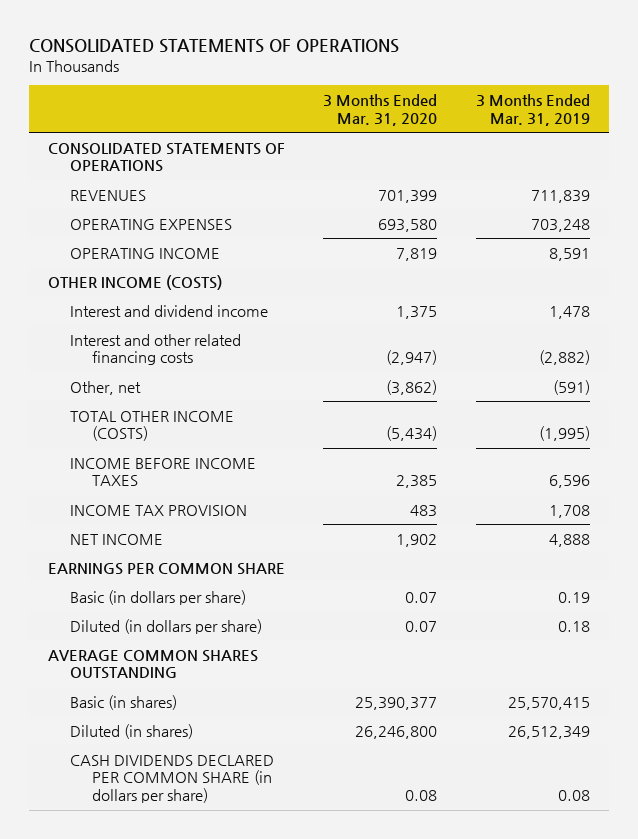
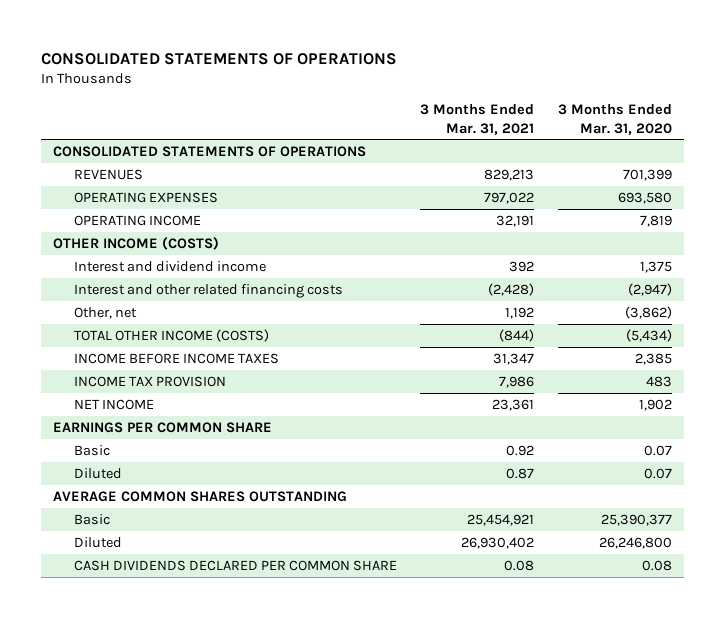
- | 3 Months Ended Mar. 31, 2020 | 3 Months Ended Mar. 31, 2019
+ | 3 Months Ended Mar. 31, 2021 | 3 Months Ended Mar. 31, 2020
- Basic (in dollars per share) | 0.07 | 0.19
- Diluted (in dollars per share) | 0.07 | 0.18
+ Basic | 0.92 | 0.07
+ Diluted | 0.87 | 0.07
- Basic (in shares) | 25,390,377 | 25,570,415
- Diluted (in shares) | 26,246,800 | 26,512,349
- CASH DIVIDENDS DECLARED PER COMMON SHARE (in dollars per share) | 0.08 | 0.08
+ Basic | 25,454,921 | 25,390,377
+ Diluted | 26,930,402 | 26,246,800
+ CASH DIVIDENDS DECLARED PER COMMON SHARE | 0.08 | 0.08

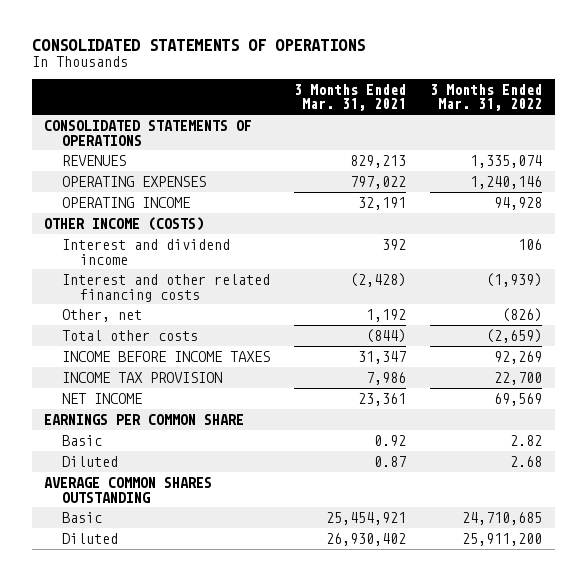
- | 3 Months Ended Mar. 31, 2021 | 3 Months Ended Mar. 31, 2020
+ | 3 Months Ended Mar. 31, 2021 | 3 Months Ended Mar. 31, 2022
- TOTAL OTHER INCOME (COSTS) | (844) | (5,434)
+ Total other costs | (844) | (2,659)
- CASH DIVIDENDS DECLARED PER COMMON SHARE | 0.08 | 0.08

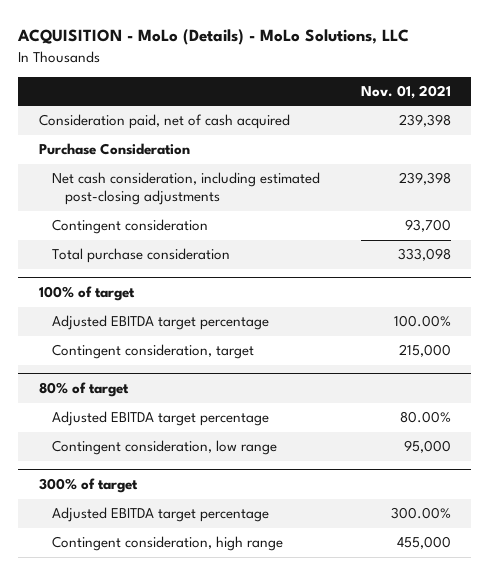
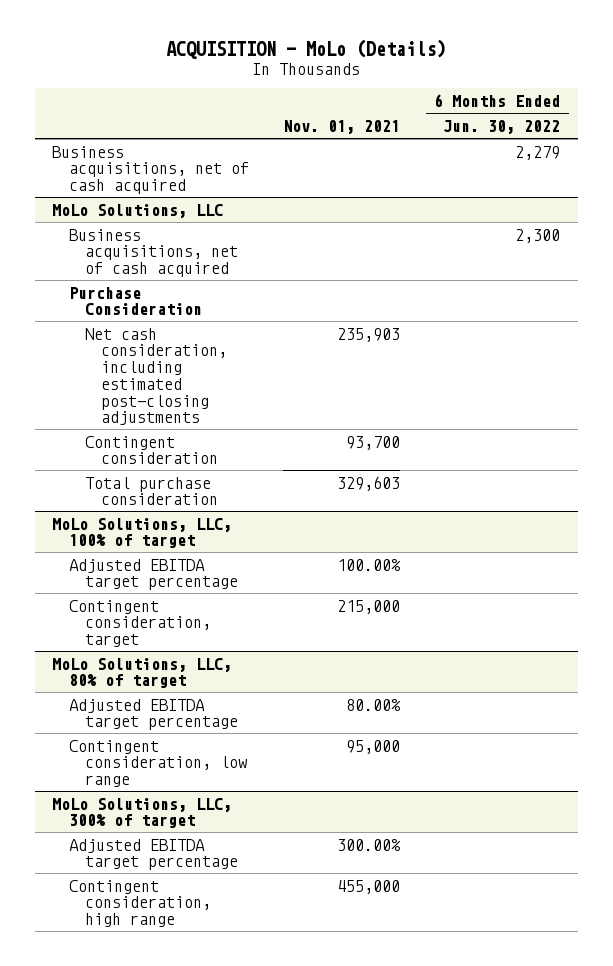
- ACQUISITION - MoLo (Details) - MoLo Solutions, LLC
+ ACQUISITION - MoLo (Details)
- | Nov. 01, 2021
+ | Nov. 01, 2021 | 6 Months Ended Jun. 30, 2022
- Consideration paid, net of cash acquired | 239,398
+ Business acquisitions, net of cash acquired | | 2,279
+ MoLo Solutions, LLC
+ Business acquisitions, net of cash acquired | | 2,300
- Net cash consideration, including estimated post-closing adjustments | 239,398
+ Net cash consideration, including estimated post-closing adjustments | 235,903 |
- Total purchase consideration | 333,098
- 100% of target
+ Total purchase consideration | 329,603 |
+ MoLo Solutions, LLC, 100% of target
- 80% of target
+ MoLo Solutions, LLC, 80% of target
- 300% of target
+ MoLo Solutions, LLC, 300% of target

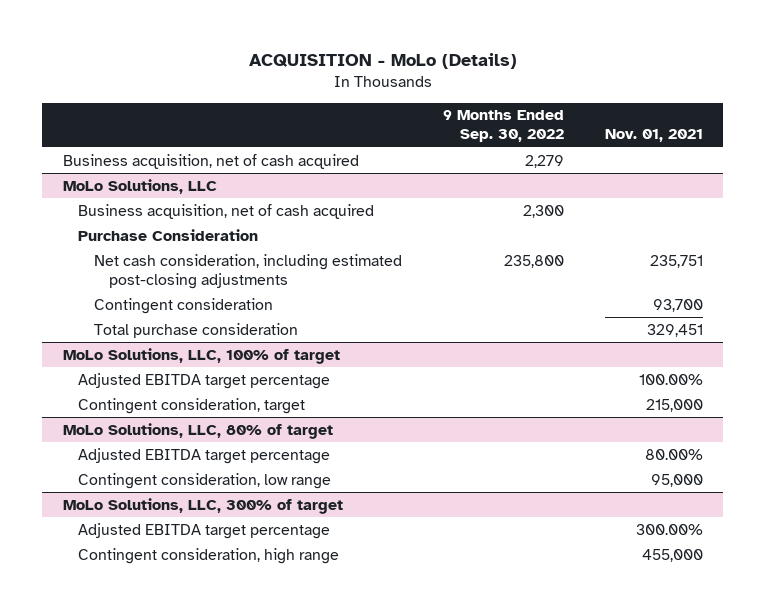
- | Nov. 01, 2021 | 6 Months Ended Jun. 30, 2022
+ | 9 Months Ended Sep. 30, 2022 | Nov. 01, 2021
- Business acquisitions, net of cash acquired | | 2,279
+ Business acquisition, net of cash acquired | 2,279 |
@ MoLo Solutions, LLC
- Business acquisitions, net of cash acquired | | 2,300
+ Business acquisition, net of cash acquired | 2,300 |
- Net cash consideration, including estimated post-closing adjustments | 235,903 |
+ Net cash consideration, including estimated post-closing adjustments | 235,800 | 235,751
- Total purchase consideration | 329,603 |
+ Total purchase consideration | | 329,451

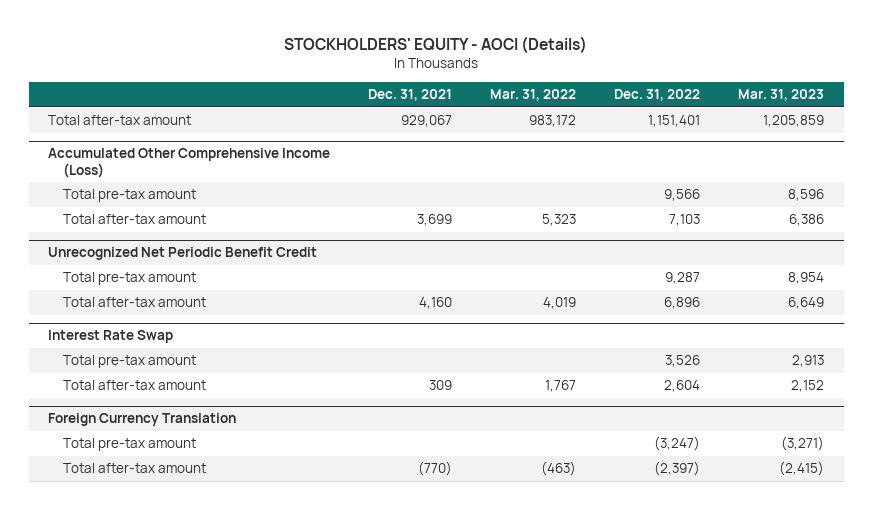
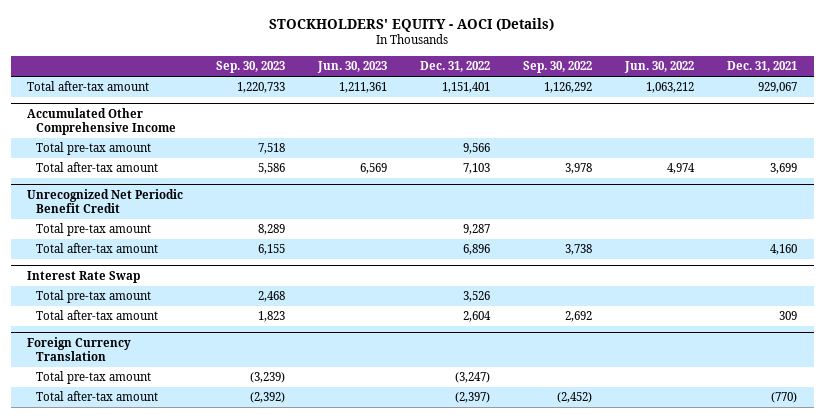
- | Dec. 31, 2021 | Mar. 31, 2022 | Dec. 31, 2022 | Mar. 31, 2023
+ | Sep. 30, 2023 | Jun. 30, 2023 | Dec. 31, 2022 | Sep. 30, 2022 | Jun. 30, 2022 | Dec. 31, 2021
- Accumulated Other Comprehensive Income (Loss)
+ Accumulated Other Comprehensive Income

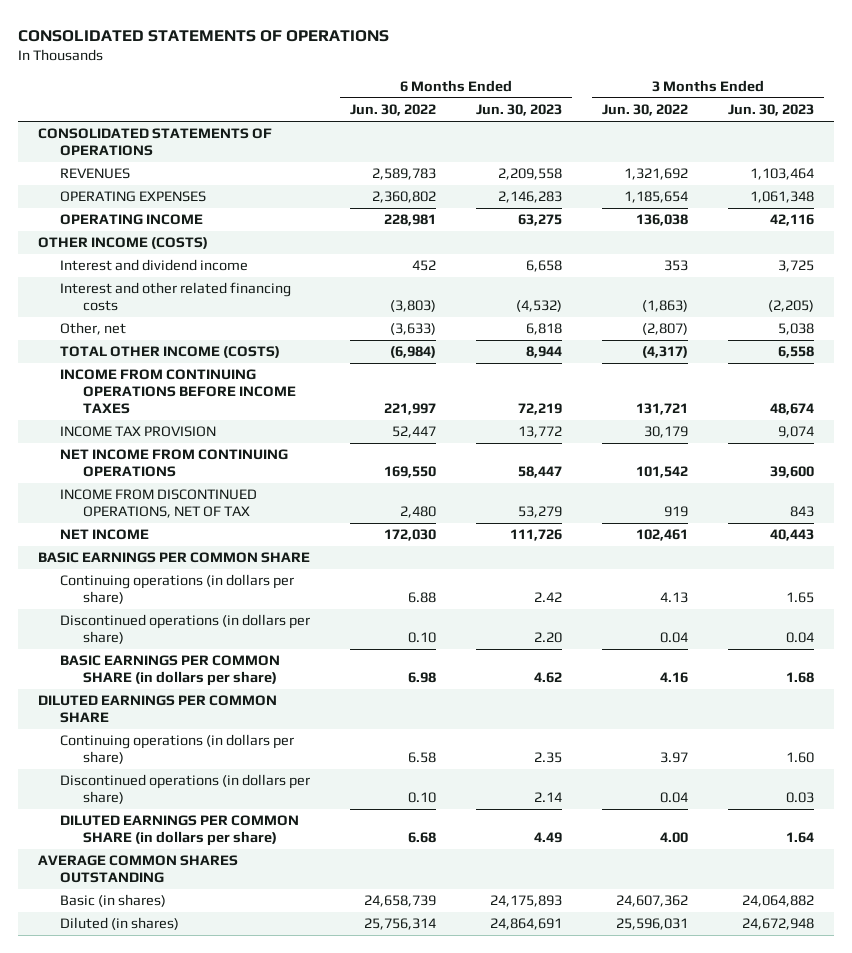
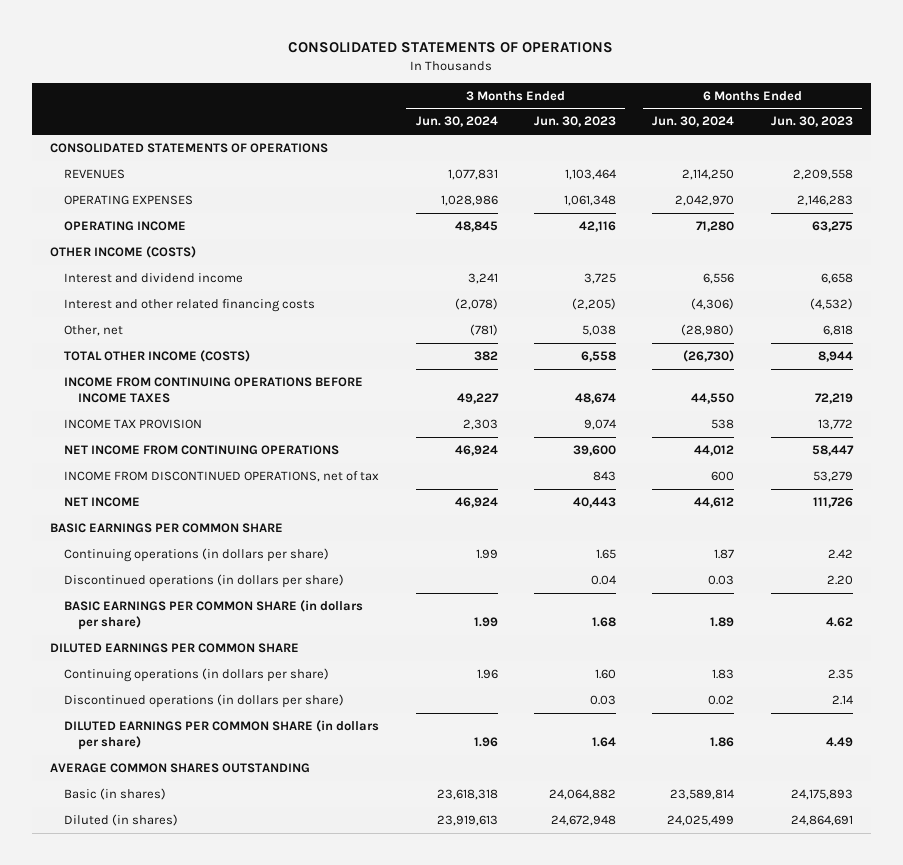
- | 6 Months Ended Jun. 30, 2022 | 6 Months Ended Jun. 30, 2023 | 3 Months Ended Jun. 30, 2022 | 3 Months Ended Jun. 30, 2023
+ | 3 Months Ended Jun. 30, 2024 | 3 Months Ended Jun. 30, 2023 | 6 Months Ended Jun. 30, 2024 | 6 Months Ended Jun. 30, 2023
- INCOME FROM DISCONTINUED OPERATIONS, NET OF TAX | 2,480 | 53,279 | 919 | 843
+ INCOME FROM DISCONTINUED OPERATIONS, net of tax | | 843 | 600 | 53,279

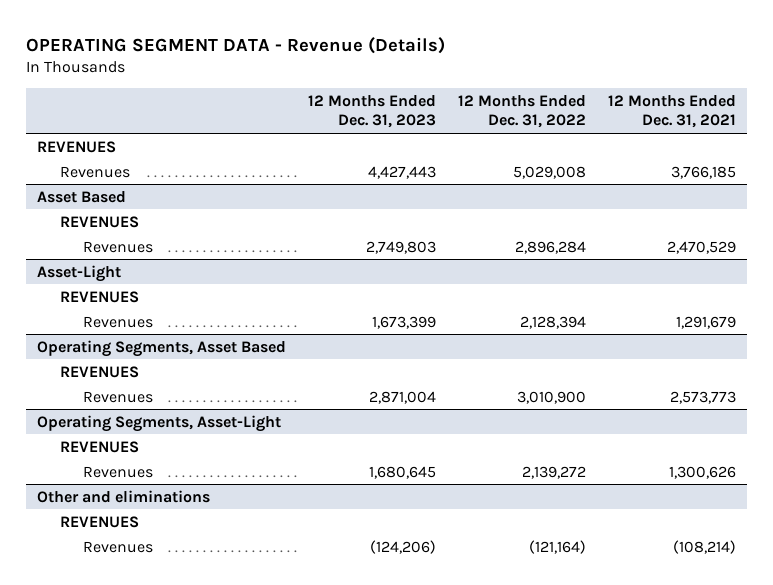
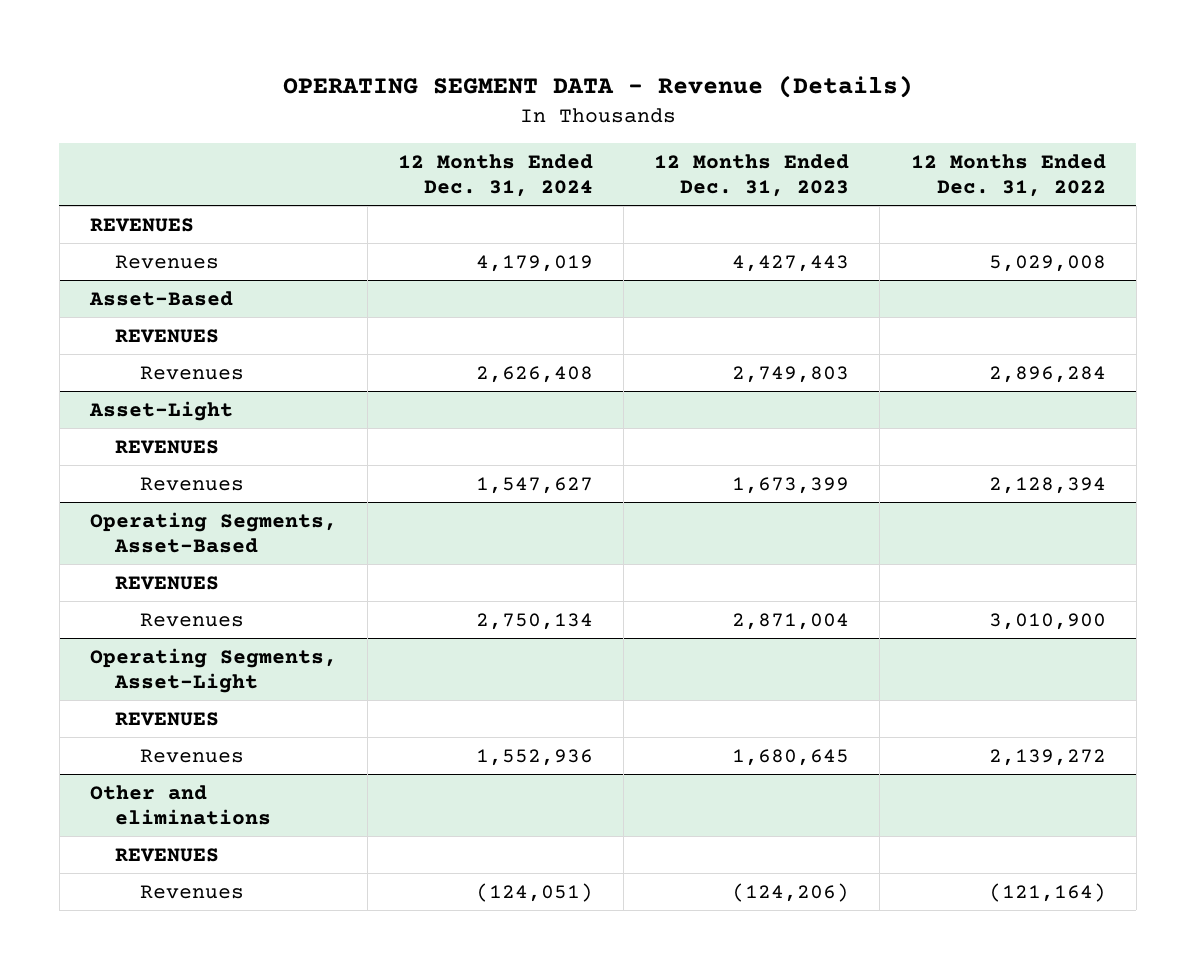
- | 12 Months Ended Dec. 31, 2023 | 12 Months Ended Dec. 31, 2022 | 12 Months Ended Dec. 31, 2021
+ | 12 Months Ended Dec. 31, 2024 | 12 Months Ended Dec. 31, 2023 | 12 Months Ended Dec. 31, 2022
- Asset Based
+ Asset-Based
- Operating Segments, Asset Based
+ Operating Segments, Asset-Based

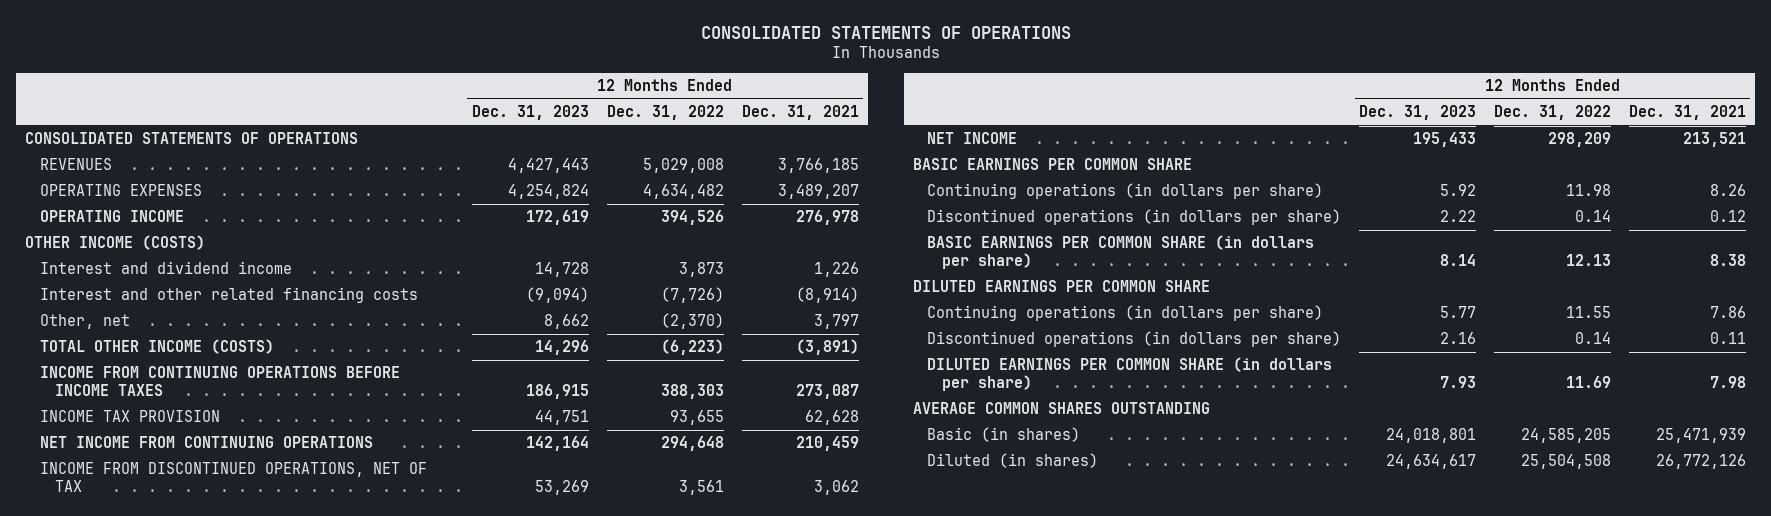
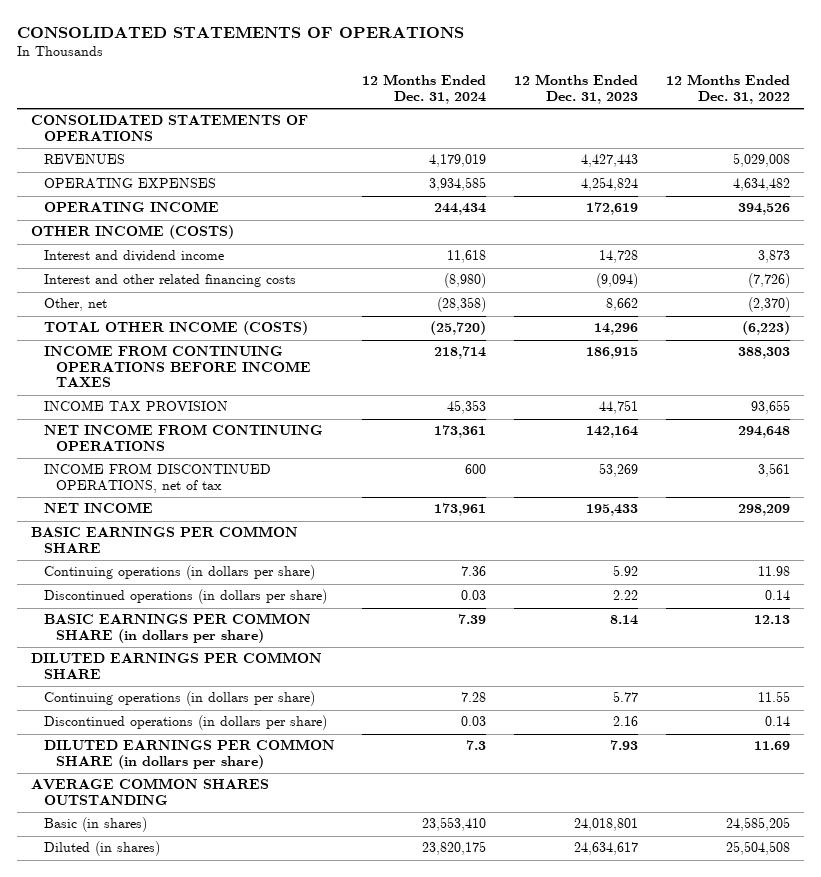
- | 12 Months Ended Dec. 31, 2023 | 12 Months Ended Dec. 31, 2022 | 12 Months Ended Dec. 31, 2021
+ | 12 Months Ended Dec. 31, 2024 | 12 Months Ended Dec. 31, 2023 | 12 Months Ended Dec. 31, 2022
- INCOME FROM DISCONTINUED OPERATIONS, NET OF TAX | 53,269 | 3,561 | 3,062
+ INCOME FROM DISCONTINUED OPERATIONS, net of tax | 600 | 53,269 | 3,561

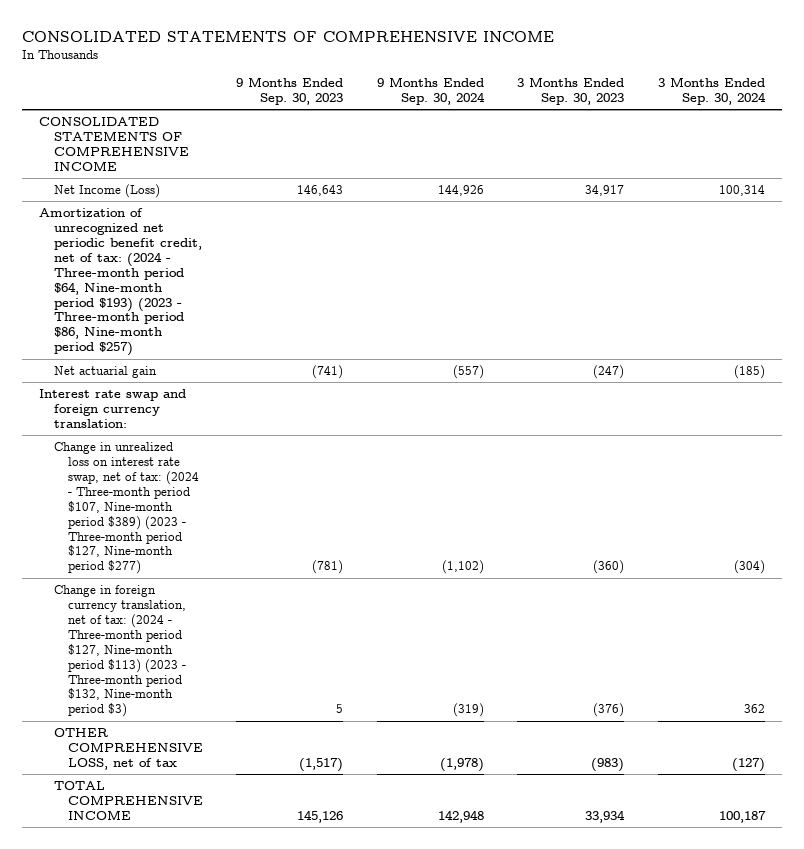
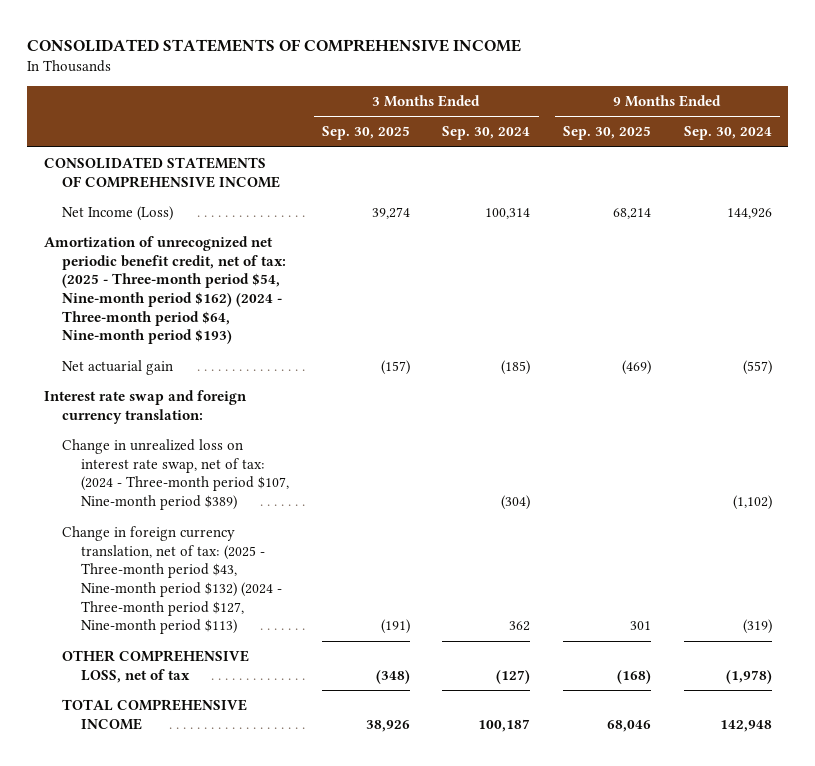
- | 9 Months Ended Sep. 30, 2023 | 9 Months Ended Sep. 30, 2024 | 3 Months Ended Sep. 30, 2023 | 3 Months Ended Sep. 30, 2024
+ | 3 Months Ended Sep. 30, 2025 | 3 Months Ended Sep. 30, 2024 | 9 Months Ended Sep. 30, 2025 | 9 Months Ended Sep. 30, 2024
- Amortization of unrecognized net periodic benefit credit, net of tax: (2024 - Three-month period $64, Nine-month period $193) (2023 - Three-month period $86, Nine-month period $257)
+ Amortization of unrecognized net periodic benefit credit, net of tax: (2025 - Three-month period $54, Nine-month period $162) (2024 - Three-month period $64, Nine-month period $193)
- Change in unrealized loss on interest rate swap, net of tax: (2024 - Three-month period $107, Nine-month period $389) (2023 - Three-month period $127, Nine-month period $277) | (781) | (1,102) | (360) | (304)
- Change in foreign currency translation, net of tax: (2024 - Three-month period $127, Nine-month period $113) (2023 - Three-month period $132, Nine-month period $3) | 5 | (319) | (376) | 362
+ Change in unrealized loss on interest rate swap, net of tax: (2024 - Three-month period $107, Nine-month period $389) | | (304) | | (1,102)
+ Change in foreign currency translation, net of tax: (2025 - Three-month period $43, Nine-month period $132) (2024 - Three-month period $127, Nine-month period $113) | (191) | 362 | 301 | (319)

